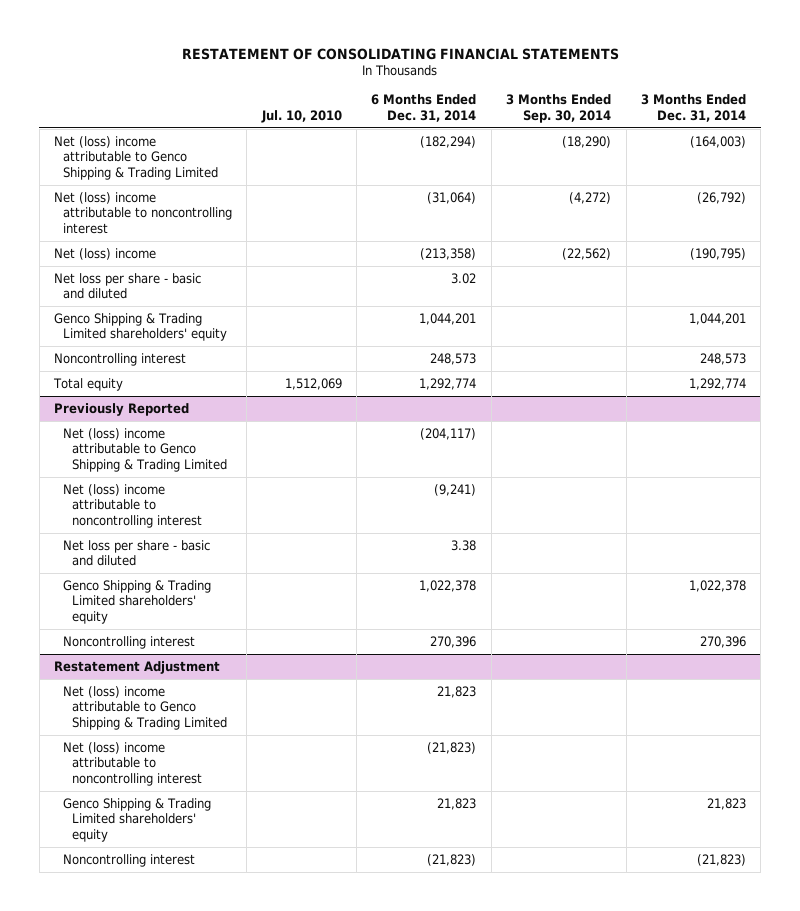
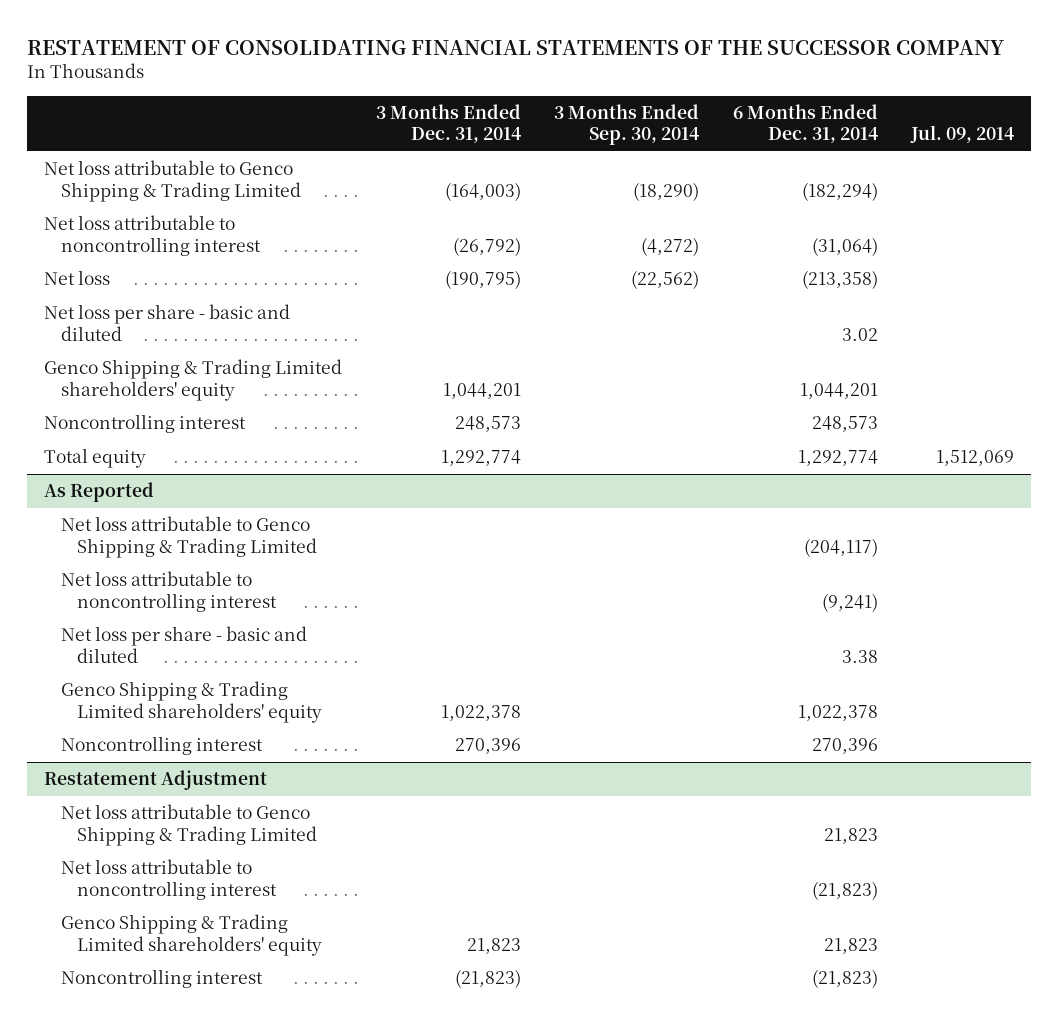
- RESTATEMENT OF CONSOLIDATING FINANCIAL STATEMENTS
+ RESTATEMENT OF CONSOLIDATING FINANCIAL STATEMENTS OF THE SUCCESSOR COMPANY
- | Jul. 10, 2010 | 6 Months Ended Dec. 31, 2014 | 3 Months Ended Sep. 30, 2014 | 3 Months Ended Dec. 31, 2014
+ | 3 Months Ended Dec. 31, 2014 | 3 Months Ended Sep. 30, 2014 | 6 Months Ended Dec. 31, 2014 | Jul. 09, 2014
- Net (loss) income attributable to Genco Shipping & Trading Limited | | (182,294) | (18,290) | (164,003)
- Net (loss) income attributable to noncontrolling interest | | (31,064) | (4,272) | (26,792)
- Net (loss) income | | (213,358) | (22,562) | (190,795)
+ Net loss attributable to Genco Shipping & Trading Limited | (164,003) | (18,290) | (182,294) |
+ Net loss attributable to noncontrolling interest | (26,792) | (4,272) | (31,064) |
+ Net loss | (190,795) | (22,562) | (213,358) |
- Previously Reported
- Net (loss) income attributable to Genco Shipping & Trading Limited | | (204,117) | |
- Net (loss) income attributable to noncontrolling interest | | (9,241) | |
+ As Reported
+ Net loss attributable to Genco Shipping & Trading Limited | | | (204,117) |
+ Net loss attributable to noncontrolling interest | | | (9,241) |
@ Restatement Adjustment
- Net (loss) income attributable to Genco Shipping & Trading Limited | | 21,823 | |
- Net (loss) income attributable to noncontrolling interest | | (21,823) | |
+ Net loss attributable to Genco Shipping & Trading Limited | | | 21,823 |
+ Net loss attributable to noncontrolling interest | | | (21,823) |

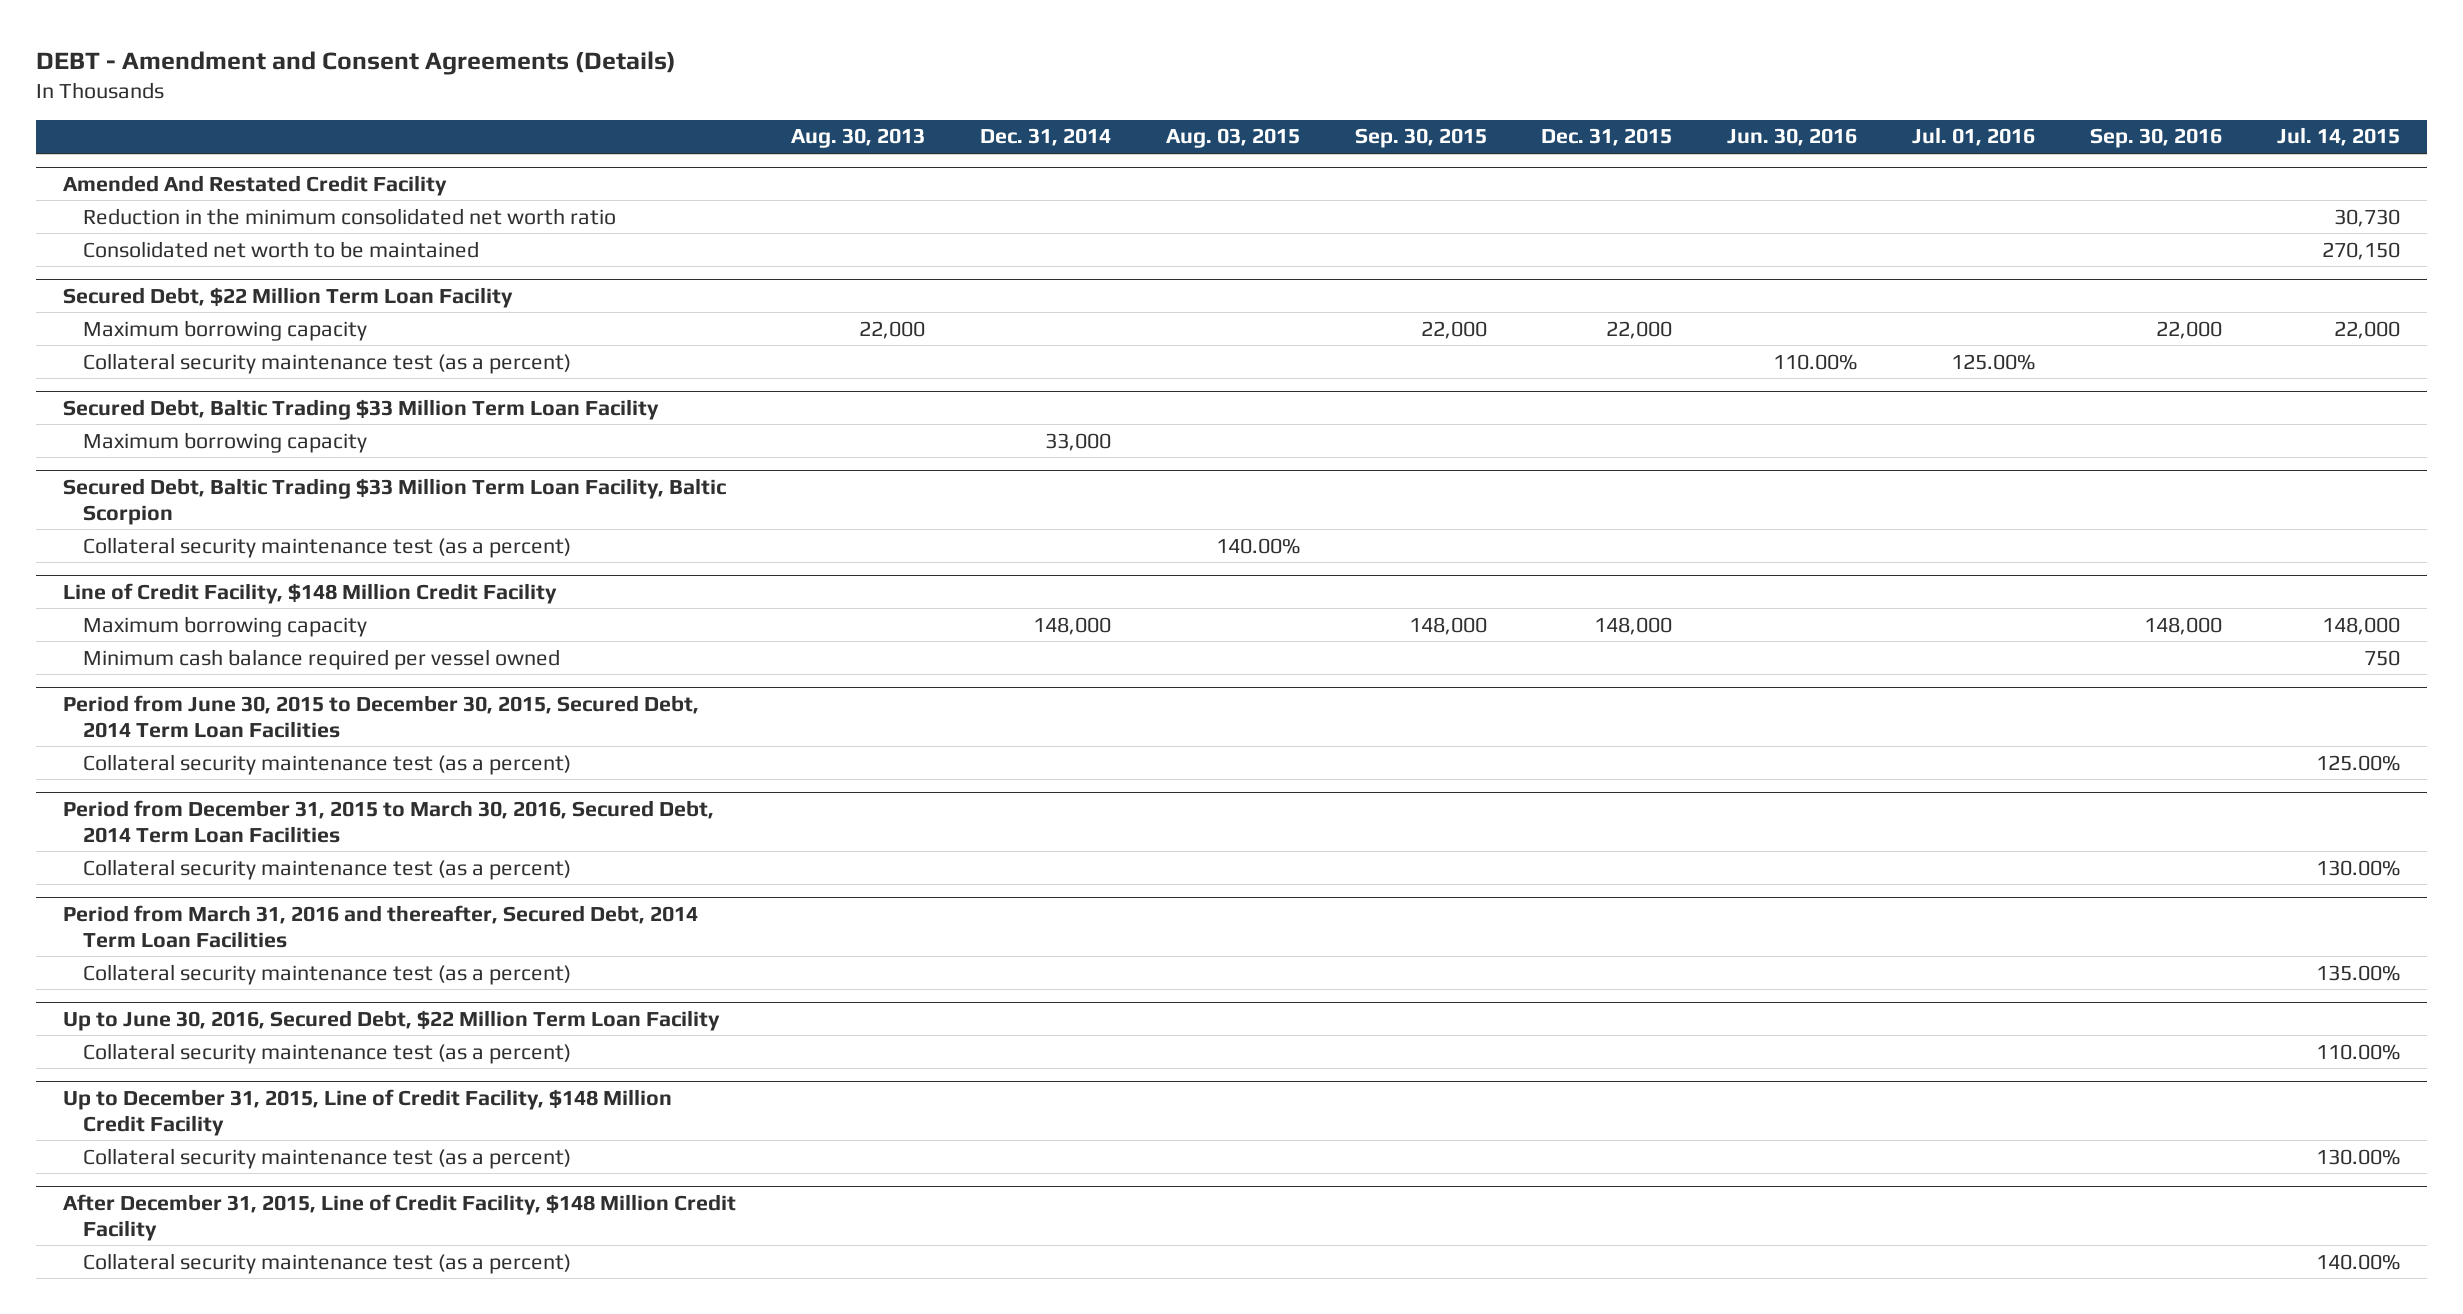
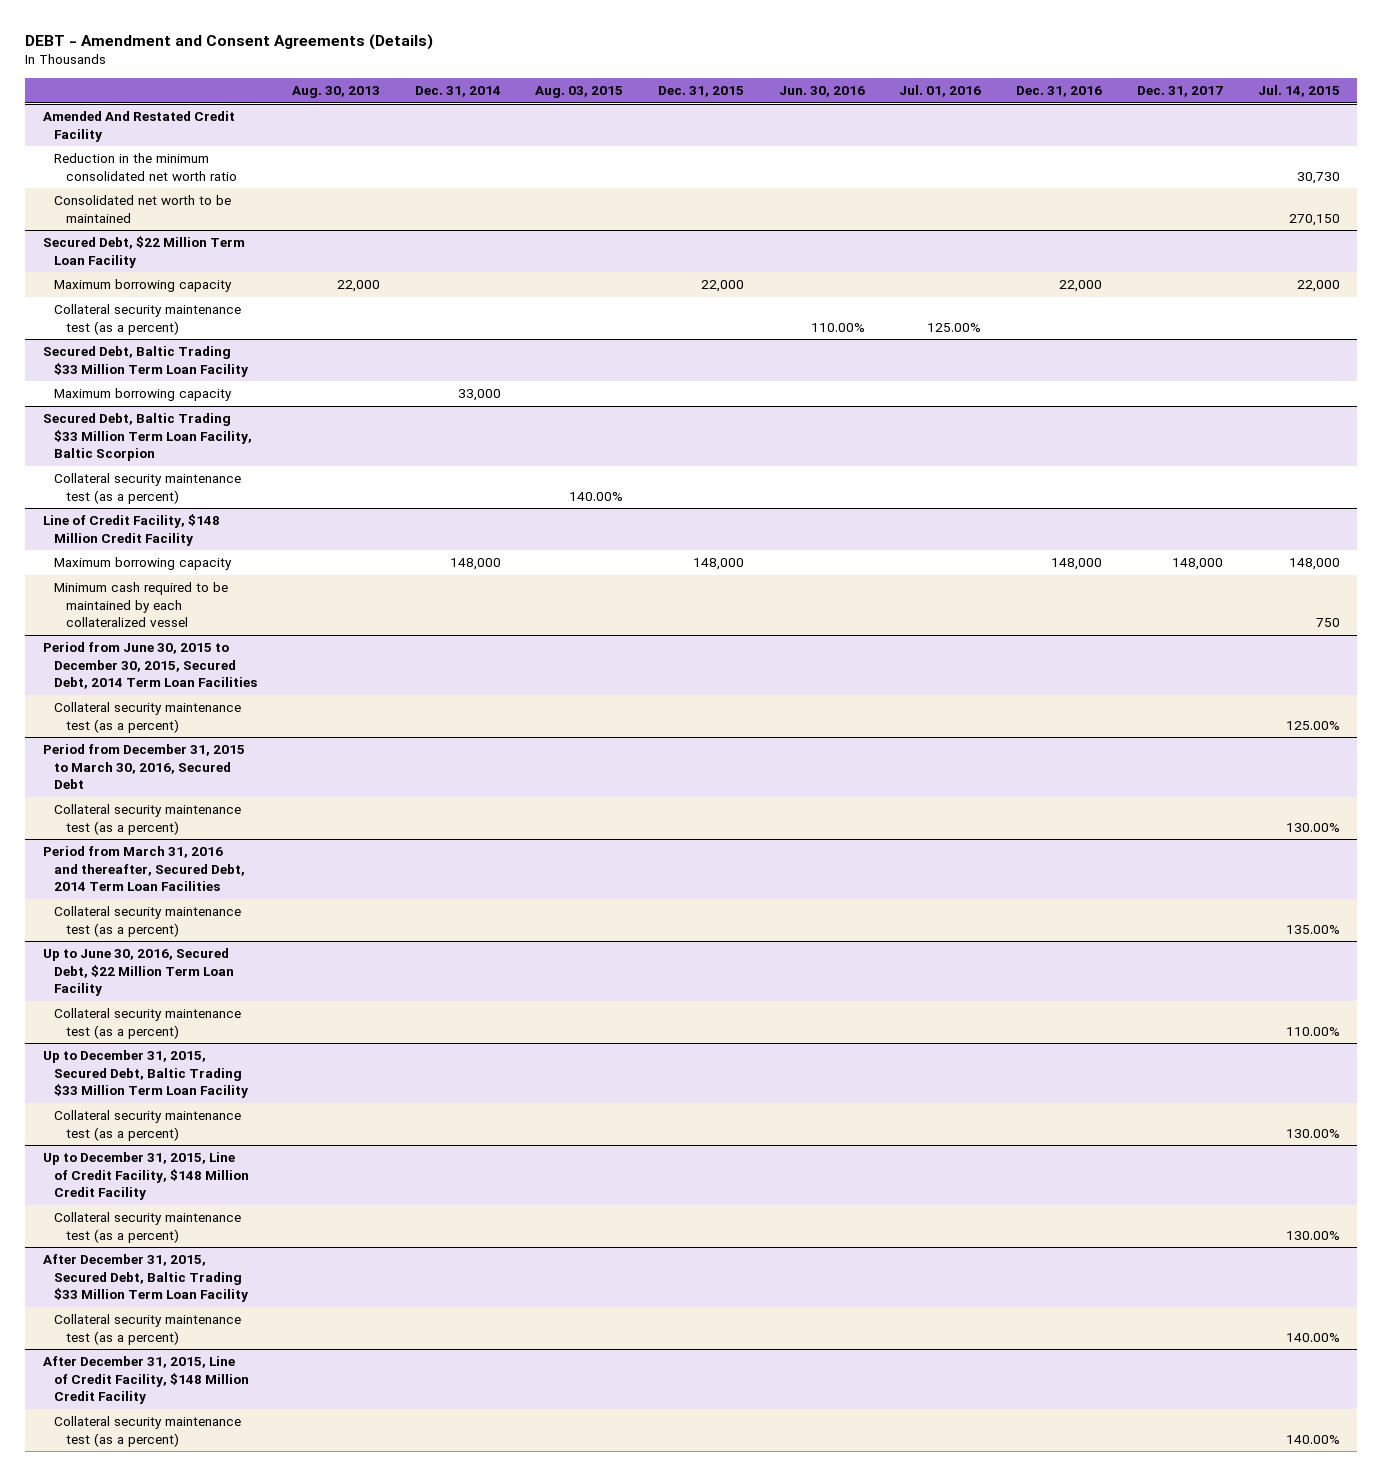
- | Aug. 30, 2013 | Dec. 31, 2014 | Aug. 03, 2015 | Sep. 30, 2015 | Dec. 31, 2015 | Jun. 30, 2016 | Jul. 01, 2016 | Sep. 30, 2016 | Jul. 14, 2015
+ | Aug. 30, 2013 | Dec. 31, 2014 | Aug. 03, 2015 | Dec. 31, 2015 | Jun. 30, 2016 | Jul. 01, 2016 | Dec. 31, 2016 | Dec. 31, 2017 | Jul. 14, 2015
@ Line of Credit Facility, $148 Million Credit Facility
- Minimum cash balance required per vessel owned | | | | | | | | | 750
+ Minimum cash required to be maintained by each collateralized vessel | | | | | | | | | 750
- Period from December 31, 2015 to March 30, 2016, Secured Debt, 2014 Term Loan Facilities
+ Period from December 31, 2015 to March 30, 2016, Secured Debt
+ Up to December 31, 2015, Secured Debt, Baltic Trading $33 Million Term Loan Facility
+ Collateral security maintenance test (as a percent) | | | | | | | | | 130.00%
+ After December 31, 2015, Secured Debt, Baltic Trading $33 Million Term Loan Facility
+ Collateral security maintenance test (as a percent) | | | | | | | | | 140.00%

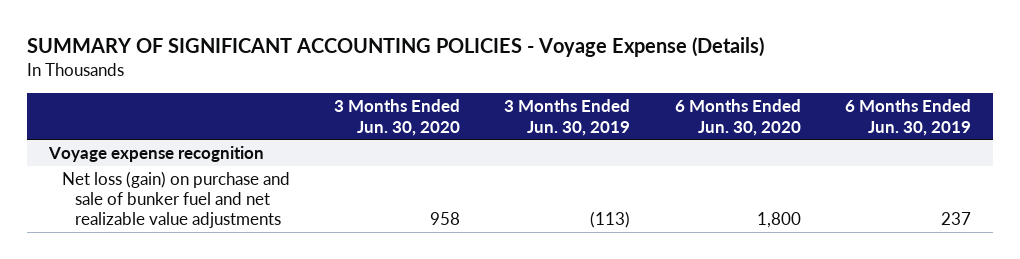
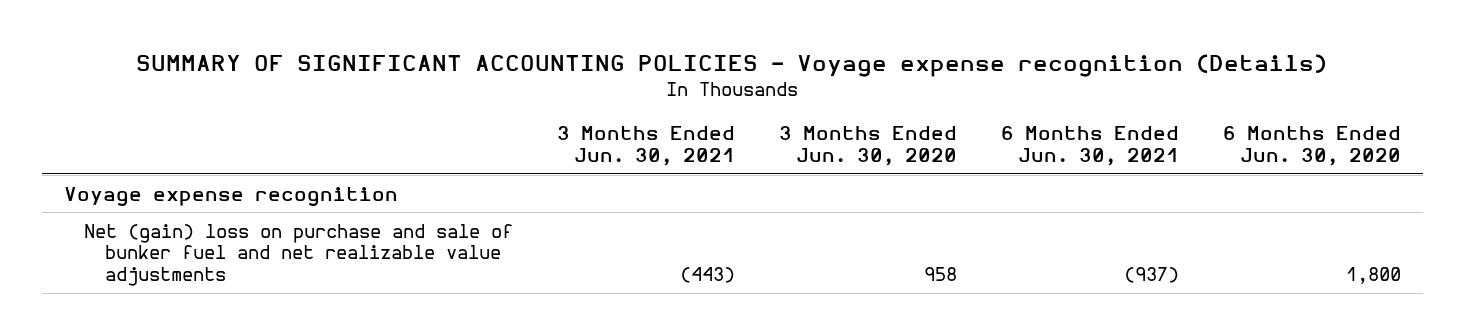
- SUMMARY OF SIGNIFICANT ACCOUNTING POLICIES - Voyage Expense (Details)
+ SUMMARY OF SIGNIFICANT ACCOUNTING POLICIES - Voyage expense recognition (Details)
- | 3 Months Ended Jun. 30, 2020 | 3 Months Ended Jun. 30, 2019 | 6 Months Ended Jun. 30, 2020 | 6 Months Ended Jun. 30, 2019
+ | 3 Months Ended Jun. 30, 2021 | 3 Months Ended Jun. 30, 2020 | 6 Months Ended Jun. 30, 2021 | 6 Months Ended Jun. 30, 2020
- Net loss (gain) on purchase and sale of bunker fuel and net realizable value adjustments | 958 | (113) | 1,800 | 237
+ Net (gain) loss on purchase and sale of bunker fuel and net realizable value adjustments | (443) | 958 | (937) | 1,800

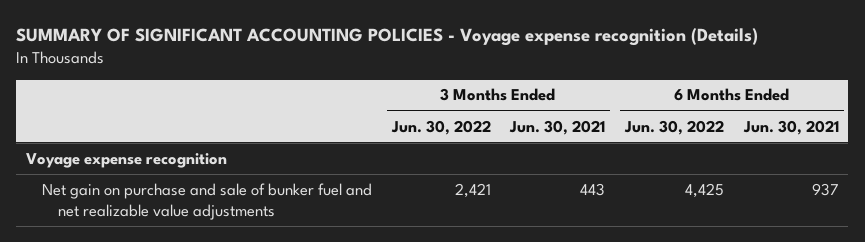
- | 3 Months Ended Jun. 30, 2021 | 3 Months Ended Jun. 30, 2020 | 6 Months Ended Jun. 30, 2021 | 6 Months Ended Jun. 30, 2020
+ | 3 Months Ended Jun. 30, 2022 | 3 Months Ended Jun. 30, 2021 | 6 Months Ended Jun. 30, 2022 | 6 Months Ended Jun. 30, 2021
- Net (gain) loss on purchase and sale of bunker fuel and net realizable value adjustments | (443) | 958 | (937) | 1,800
+ Net gain on purchase and sale of bunker fuel and net realizable value adjustments | 2,421 | 443 | 4,425 | 937

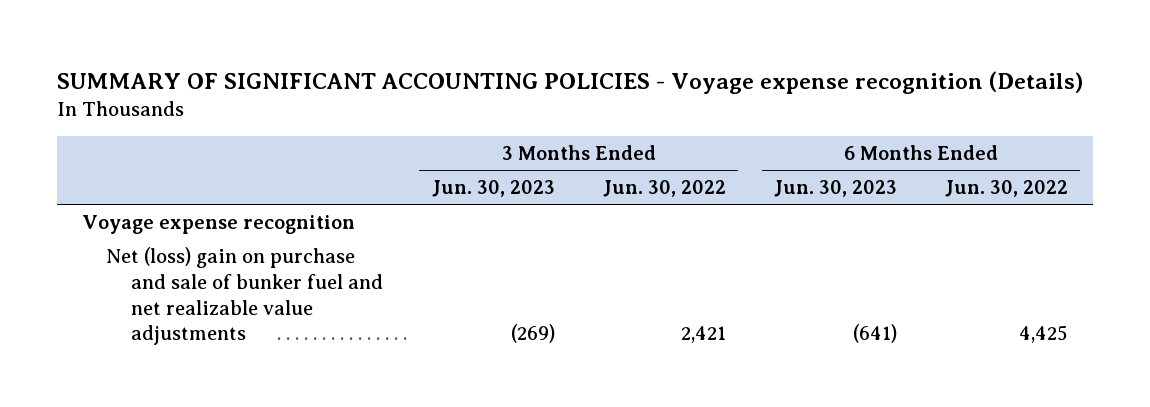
- | 3 Months Ended Jun. 30, 2022 | 3 Months Ended Jun. 30, 2021 | 6 Months Ended Jun. 30, 2022 | 6 Months Ended Jun. 30, 2021
+ | 3 Months Ended Jun. 30, 2023 | 3 Months Ended Jun. 30, 2022 | 6 Months Ended Jun. 30, 2023 | 6 Months Ended Jun. 30, 2022
- Net gain on purchase and sale of bunker fuel and net realizable value adjustments | 2,421 | 443 | 4,425 | 937
+ Net (loss) gain on purchase and sale of bunker fuel and net realizable value adjustments | (269) | 2,421 | (641) | 4,425

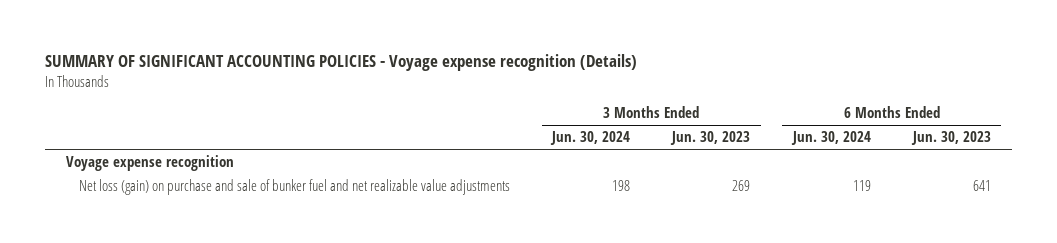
- | 3 Months Ended Jun. 30, 2023 | 3 Months Ended Jun. 30, 2022 | 6 Months Ended Jun. 30, 2023 | 6 Months Ended Jun. 30, 2022
+ | 3 Months Ended Jun. 30, 2024 | 3 Months Ended Jun. 30, 2023 | 6 Months Ended Jun. 30, 2024 | 6 Months Ended Jun. 30, 2023
- Net (loss) gain on purchase and sale of bunker fuel and net realizable value adjustments | (269) | 2,421 | (641) | 4,425
+ Net loss (gain) on purchase and sale of bunker fuel and net realizable value adjustments | 198 | 269 | 119 | 641

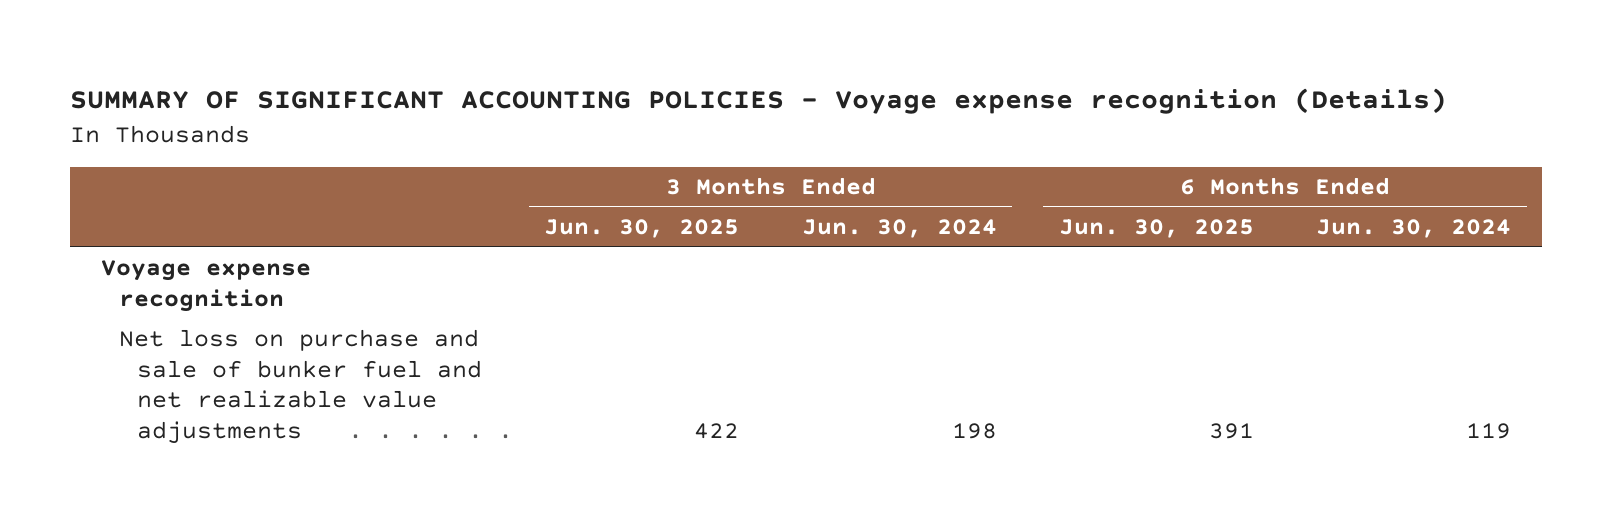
- | 3 Months Ended Jun. 30, 2024 | 3 Months Ended Jun. 30, 2023 | 6 Months Ended Jun. 30, 2024 | 6 Months Ended Jun. 30, 2023
+ | 3 Months Ended Jun. 30, 2025 | 3 Months Ended Jun. 30, 2024 | 6 Months Ended Jun. 30, 2025 | 6 Months Ended Jun. 30, 2024
- Net loss (gain) on purchase and sale of bunker fuel and net realizable value adjustments | 198 | 269 | 119 | 641
+ Net loss on purchase and sale of bunker fuel and net realizable value adjustments | 422 | 198 | 391 | 119

